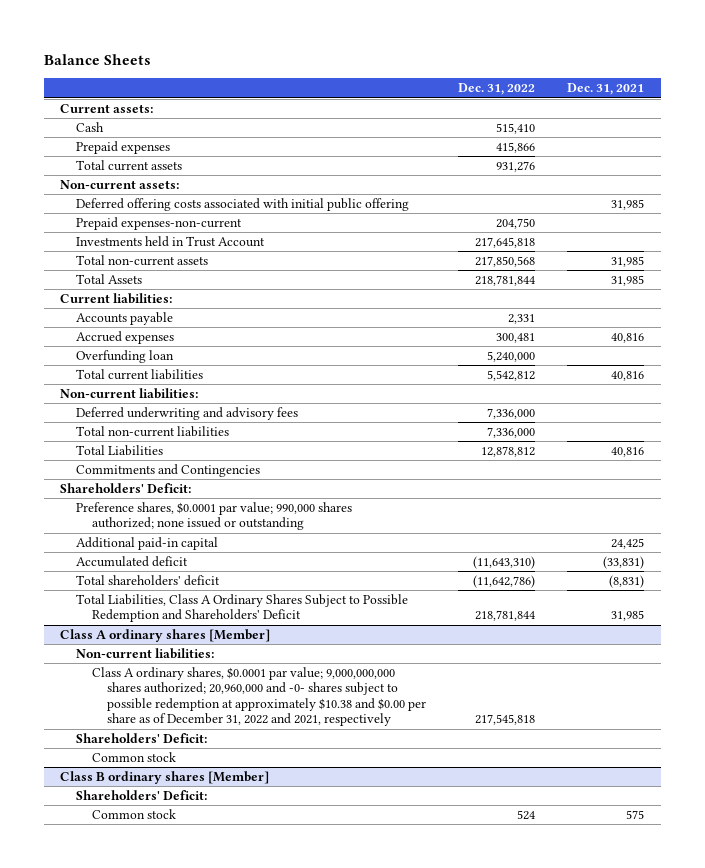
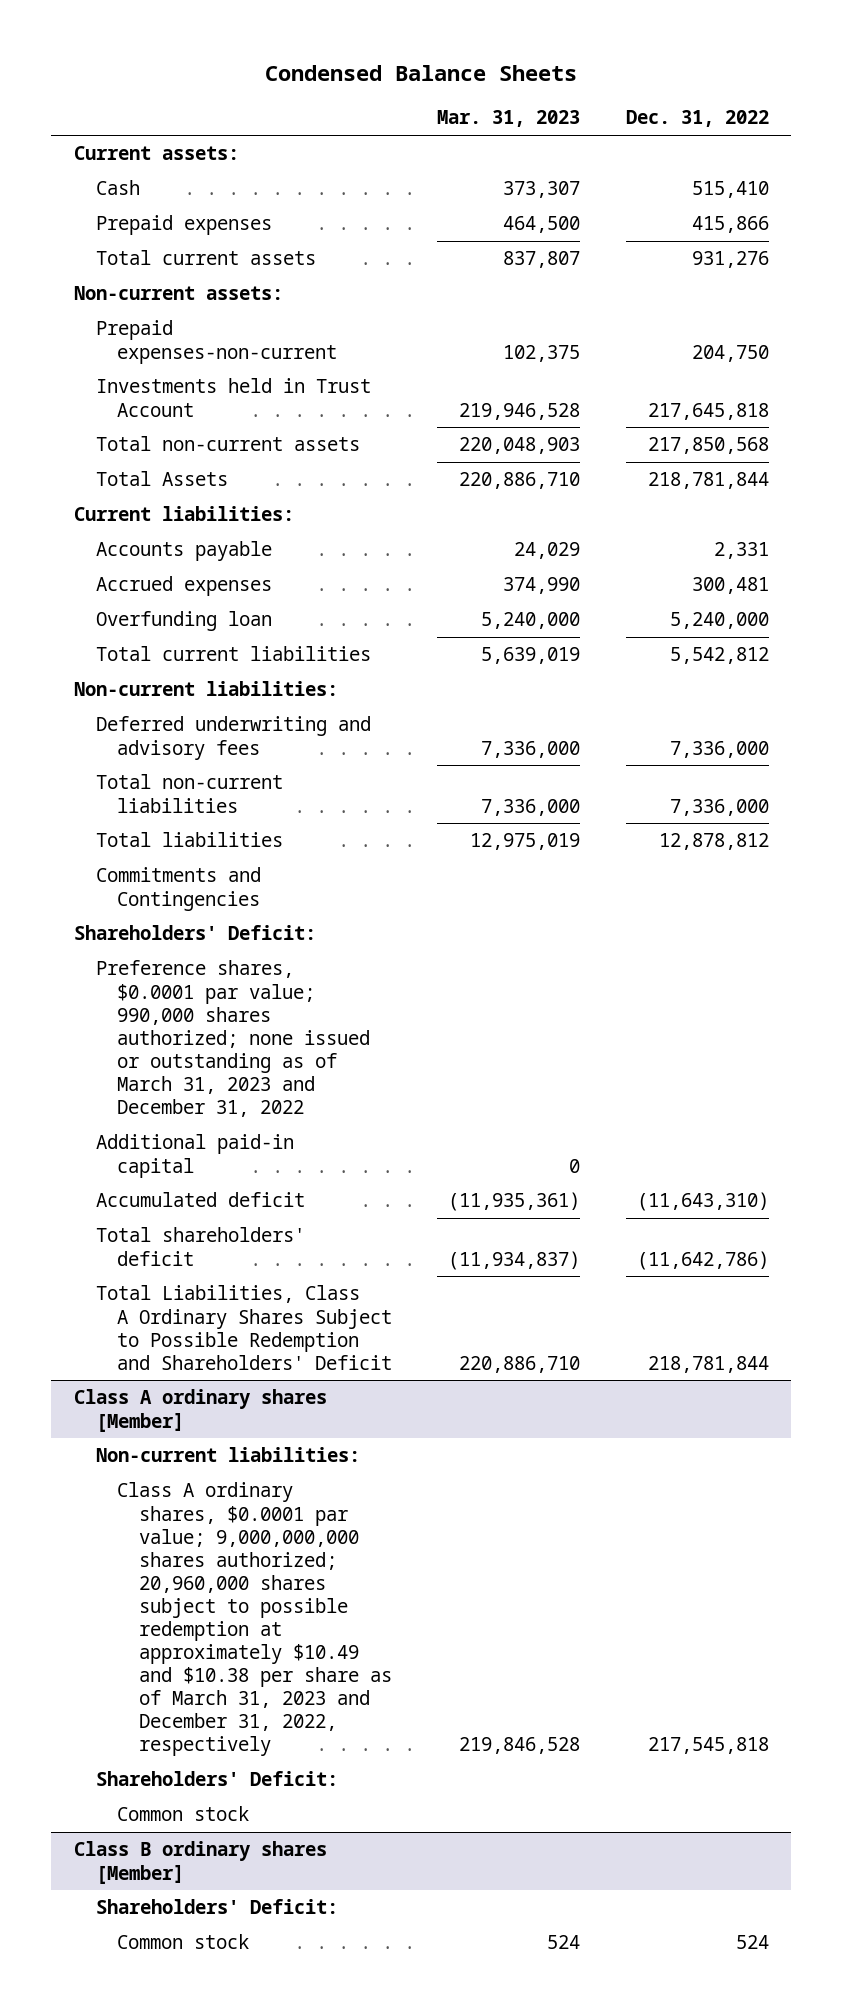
- Balance Sheets
+ Condensed Balance Sheets
- | Dec. 31, 2022 | Dec. 31, 2021
+ | Mar. 31, 2023 | Dec. 31, 2022
- Deferred offering costs associated with initial public offering | | 31,985
- Total Liabilities | 12,878,812 | 40,816
+ Total liabilities | 12,975,019 | 12,878,812
- Preference shares, $0.0001 par value; 990,000 shares authorized; none issued or outstanding
+ Preference shares, $0.0001 par value; 990,000 shares authorized; none issued or outstanding as of March 31, 2023 and December 31, 2022
@ Class A ordinary shares [Member]
- Class A ordinary shares, $0.0001 par value; 9,000,000,000 shares authorized; 20,960,000 and -0- shares subject to possible redemption at approximately $10.38 and $0.00 per share as of December 31, 2022 and 2021, respectively | 217,545,818 |
+ Class A ordinary shares, $0.0001 par value; 9,000,000,000 shares authorized; 20,960,000 shares subject to possible redemption at approximately $10.49 and $10.38 per share as of March 31, 2023 and December 31, 2022, respectively | 219,846,528 | 217,545,818

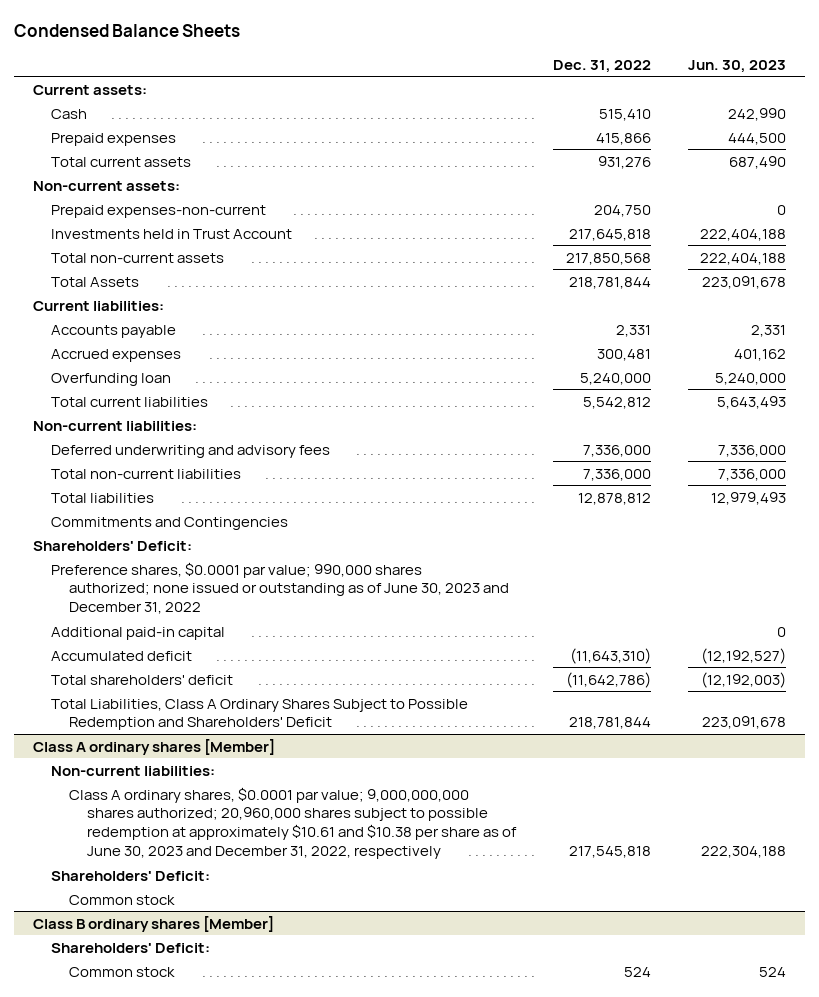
- | Mar. 31, 2023 | Dec. 31, 2022
+ | Dec. 31, 2022 | Jun. 30, 2023
- Preference shares, $0.0001 par value; 990,000 shares authorized; none issued or outstanding as of March 31, 2023 and December 31, 2022
+ Preference shares, $0.0001 par value; 990,000 shares authorized; none issued or outstanding as of June 30, 2023 and December 31, 2022
@ Class A ordinary shares [Member]
- Class A ordinary shares, $0.0001 par value; 9,000,000,000 shares authorized; 20,960,000 shares subject to possible redemption at approximately $10.49 and $10.38 per share as of March 31, 2023 and December 31, 2022, respectively | 219,846,528 | 217,545,818
+ Class A ordinary shares, $0.0001 par value; 9,000,000,000 shares authorized; 20,960,000 shares subject to possible redemption at approximately $10.61 and $10.38 per share as of June 30, 2023 and December 31, 2022, respectively | 217,545,818 | 222,304,188

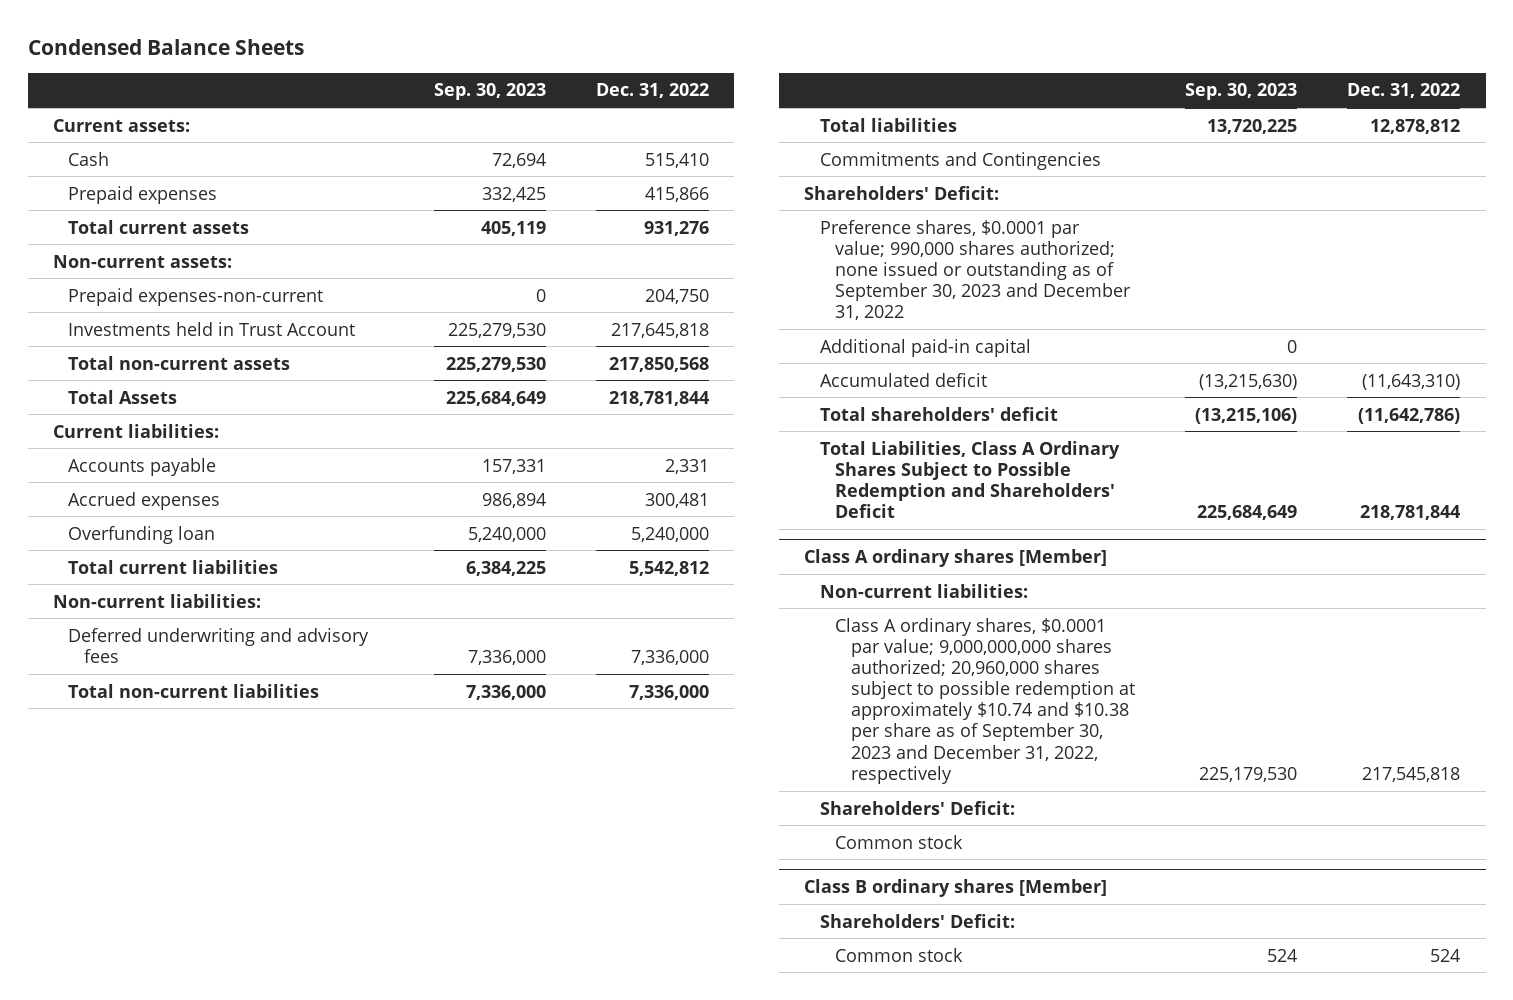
- | Dec. 31, 2022 | Jun. 30, 2023
+ | Sep. 30, 2023 | Dec. 31, 2022
- Preference shares, $0.0001 par value; 990,000 shares authorized; none issued or outstanding as of June 30, 2023 and December 31, 2022
+ Preference shares, $0.0001 par value; 990,000 shares authorized; none issued or outstanding as of September 30, 2023 and December 31, 2022
@ Class A ordinary shares [Member]
- Class A ordinary shares, $0.0001 par value; 9,000,000,000 shares authorized; 20,960,000 shares subject to possible redemption at approximately $10.61 and $10.38 per share as of June 30, 2023 and December 31, 2022, respectively | 217,545,818 | 222,304,188
+ Class A ordinary shares, $0.0001 par value; 9,000,000,000 shares authorized; 20,960,000 shares subject to possible redemption at approximately $10.74 and $10.38 per share as of September 30, 2023 and December 31, 2022, respectively | 225,179,530 | 217,545,818

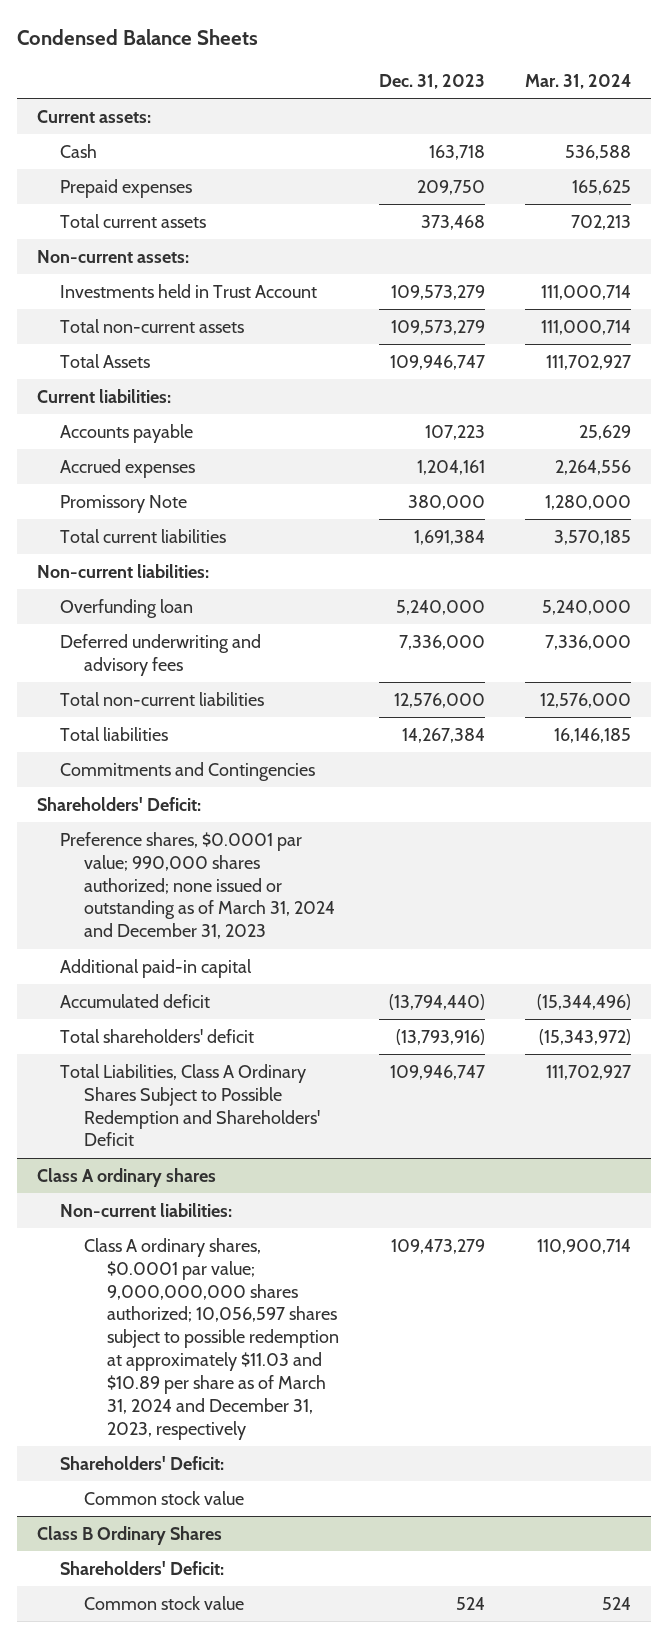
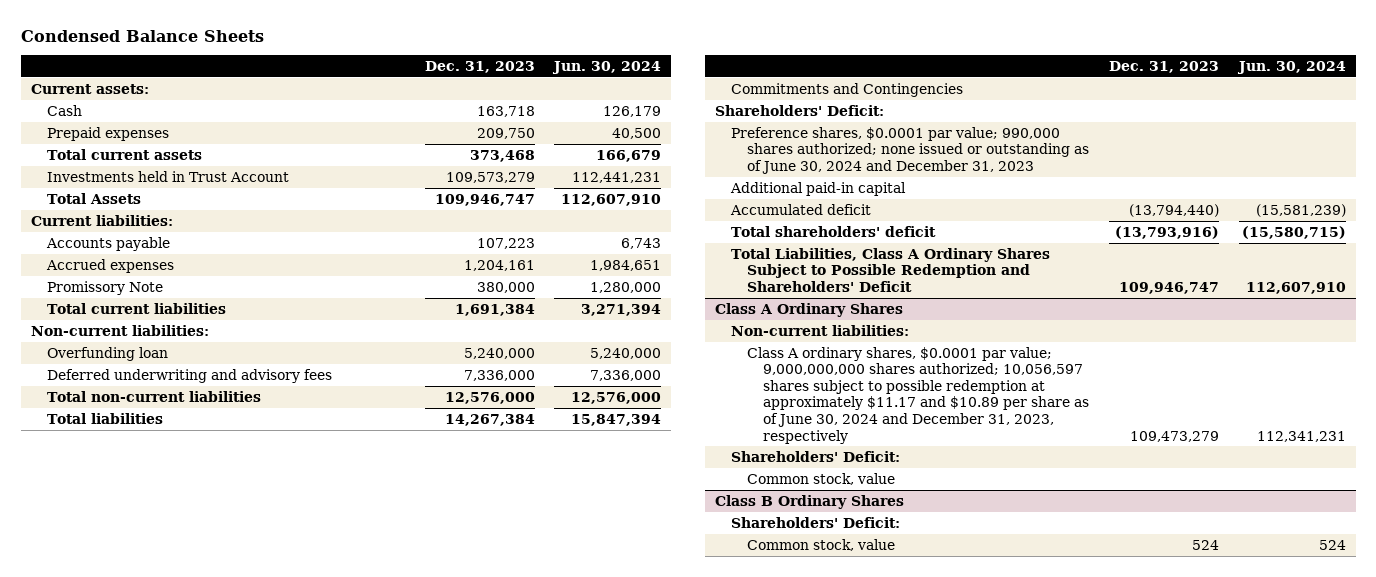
- | Dec. 31, 2023 | Mar. 31, 2024
+ | Dec. 31, 2023 | Jun. 30, 2024
- Non-current assets:
- Total non-current assets | 109,573,279 | 111,000,714
- Preference shares, $0.0001 par value; 990,000 shares authorized; none issued or outstanding as of March 31, 2024 and December 31, 2023
+ Preference shares, $0.0001 par value; 990,000 shares authorized; none issued or outstanding as of June 30, 2024 and December 31, 2023
- Class A ordinary shares
+ Class A Ordinary Shares
- Class A ordinary shares, $0.0001 par value; 9,000,000,000 shares authorized; 10,056,597 shares subject to possible redemption at approximately $11.03 and $10.89 per share as of March 31, 2024 and December 31, 2023, respectively | 109,473,279 | 110,900,714
+ Class A ordinary shares, $0.0001 par value; 9,000,000,000 shares authorized; 10,056,597 shares subject to possible redemption at approximately $11.17 and $10.89 per share as of June 30, 2024 and December 31, 2023, respectively | 109,473,279 | 112,341,231
- Common stock value
+ Common stock, value
@ Class B Ordinary Shares
- Common stock value | 524 | 524
+ Common stock, value | 524 | 524

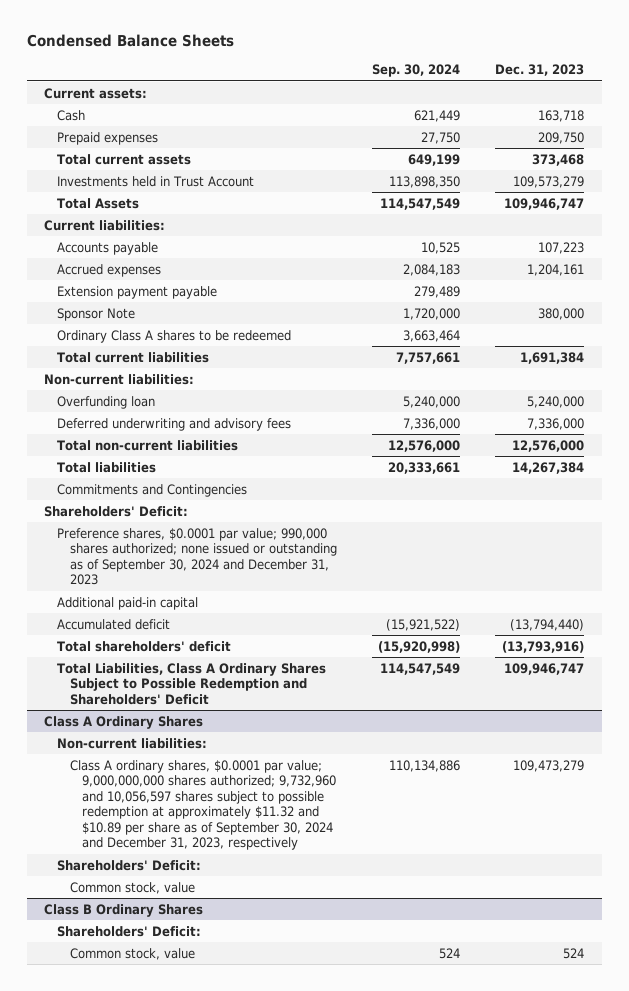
- | Dec. 31, 2023 | Jun. 30, 2024
+ | Sep. 30, 2024 | Dec. 31, 2023
- Promissory Note | 380,000 | 1,280,000
+ Extension payment payable | 279,489 |
+ Sponsor Note | 1,720,000 | 380,000
+ Ordinary Class A shares to be redeemed | 3,663,464 |
- Preference shares, $0.0001 par value; 990,000 shares authorized; none issued or outstanding as of June 30, 2024 and December 31, 2023
+ Preference shares, $0.0001 par value; 990,000 shares authorized; none issued or outstanding as of September 30, 2024 and December 31, 2023
@ Class A Ordinary Shares
- Class A ordinary shares, $0.0001 par value; 9,000,000,000 shares authorized; 10,056,597 shares subject to possible redemption at approximately $11.17 and $10.89 per share as of June 30, 2024 and December 31, 2023, respectively | 109,473,279 | 112,341,231
+ Class A ordinary shares, $0.0001 par value; 9,000,000,000 shares authorized; 9,732,960 and 10,056,597 shares subject to possible redemption at approximately $11.32 and $10.89 per share as of September 30, 2024 and December 31, 2023, respectively | 110,134,886 | 109,473,279

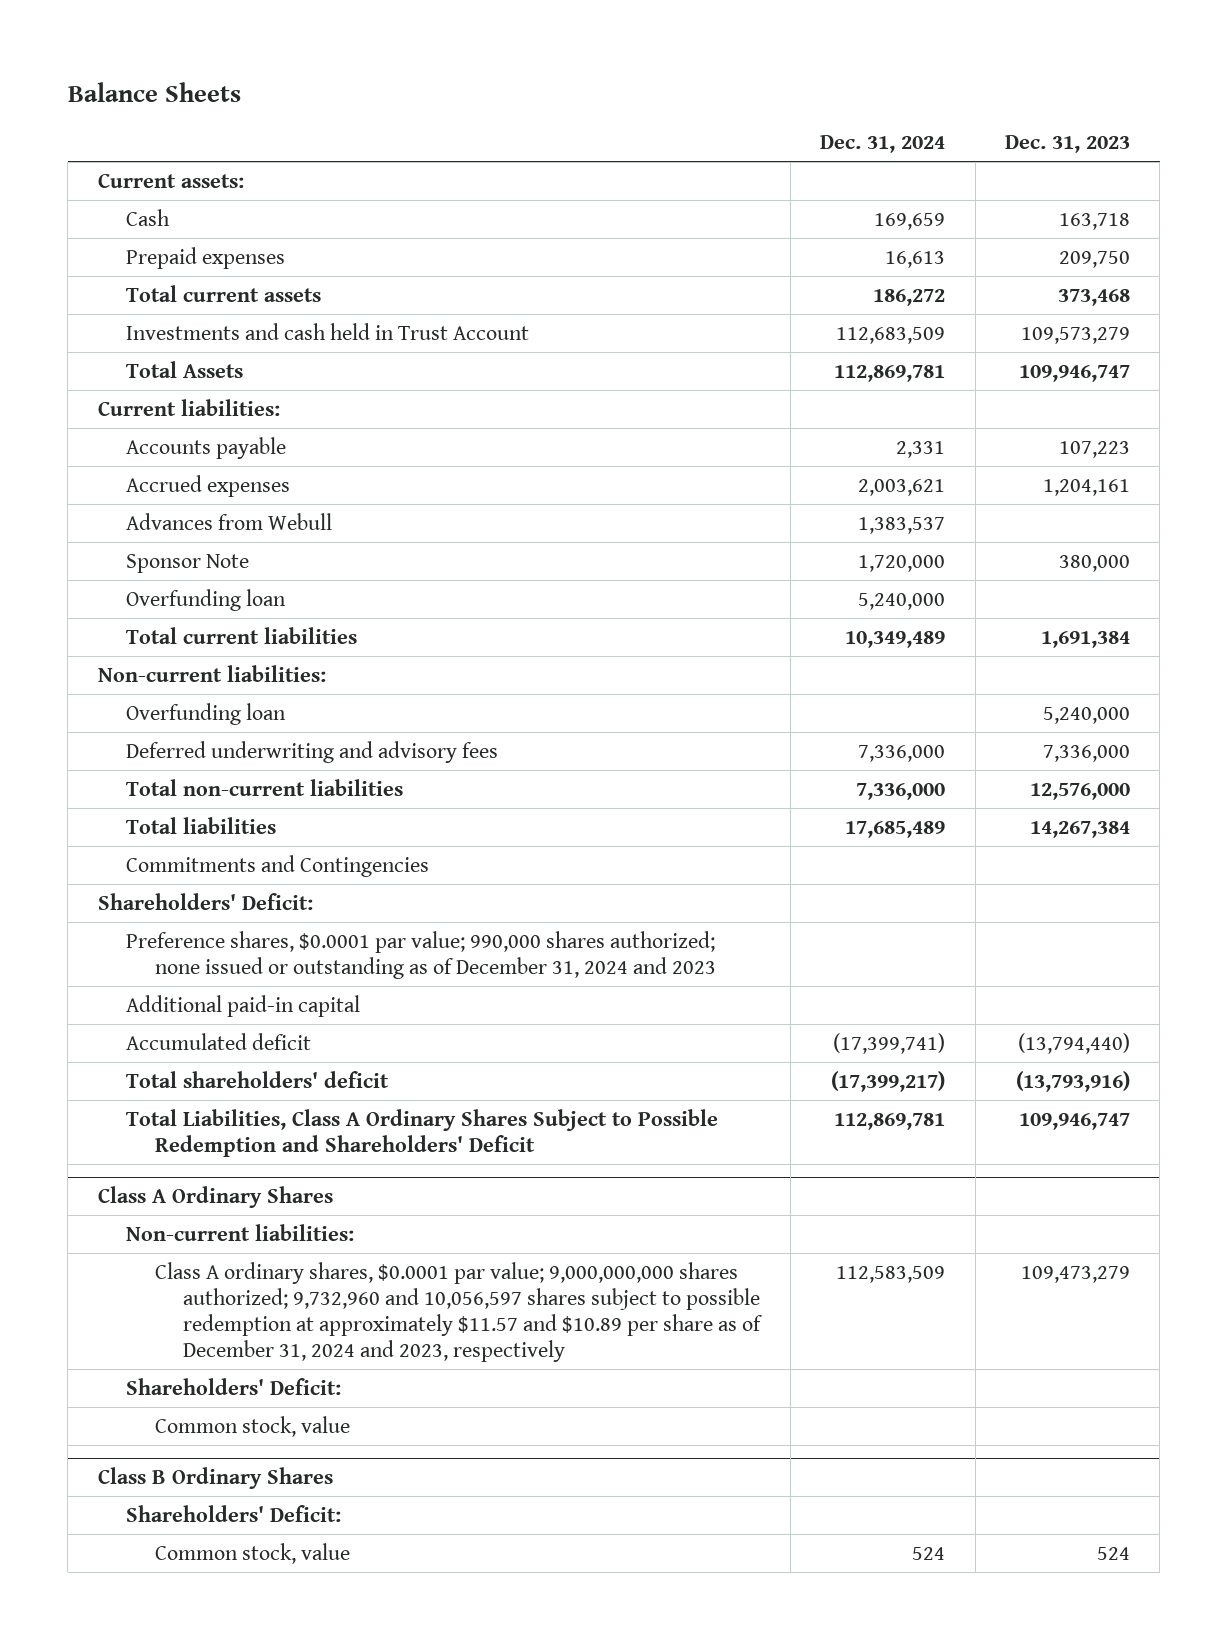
- Condensed Balance Sheets
+ Balance Sheets
- | Sep. 30, 2024 | Dec. 31, 2023
+ | Dec. 31, 2024 | Dec. 31, 2023
- Investments held in Trust Account | 113,898,350 | 109,573,279
+ Investments and cash held in Trust Account | 112,683,509 | 109,573,279
- Extension payment payable | 279,489 |
+ Advances from Webull | 1,383,537 |
- Ordinary Class A shares to be redeemed | 3,663,464 |
+ Overfunding loan | 5,240,000 |
- Preference shares, $0.0001 par value; 990,000 shares authorized; none issued or outstanding as of September 30, 2024 and December 31, 2023
+ Preference shares, $0.0001 par value; 990,000 shares authorized; none issued or outstanding as of December 31, 2024 and 2023
@ Class A Ordinary Shares
- Class A ordinary shares, $0.0001 par value; 9,000,000,000 shares authorized; 9,732,960 and 10,056,597 shares subject to possible redemption at approximately $11.32 and $10.89 per share as of September 30, 2024 and December 31, 2023, respectively | 110,134,886 | 109,473,279
+ Class A ordinary shares, $0.0001 par value; 9,000,000,000 shares authorized; 9,732,960 and 10,056,597 shares subject to possible redemption at approximately $11.57 and $10.89 per share as of December 31, 2024 and 2023, respectively | 112,583,509 | 109,473,279

